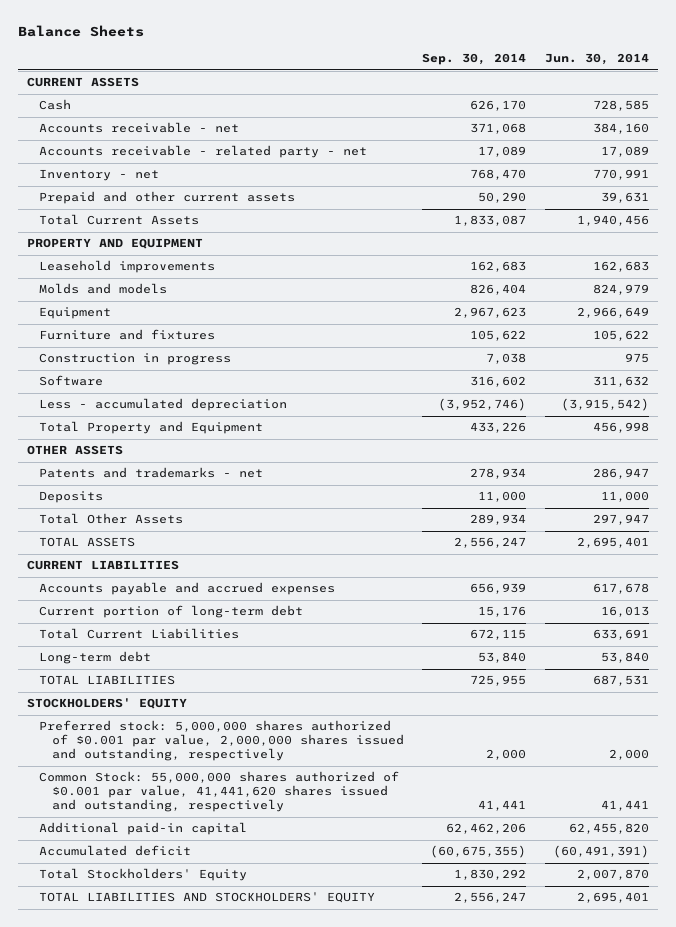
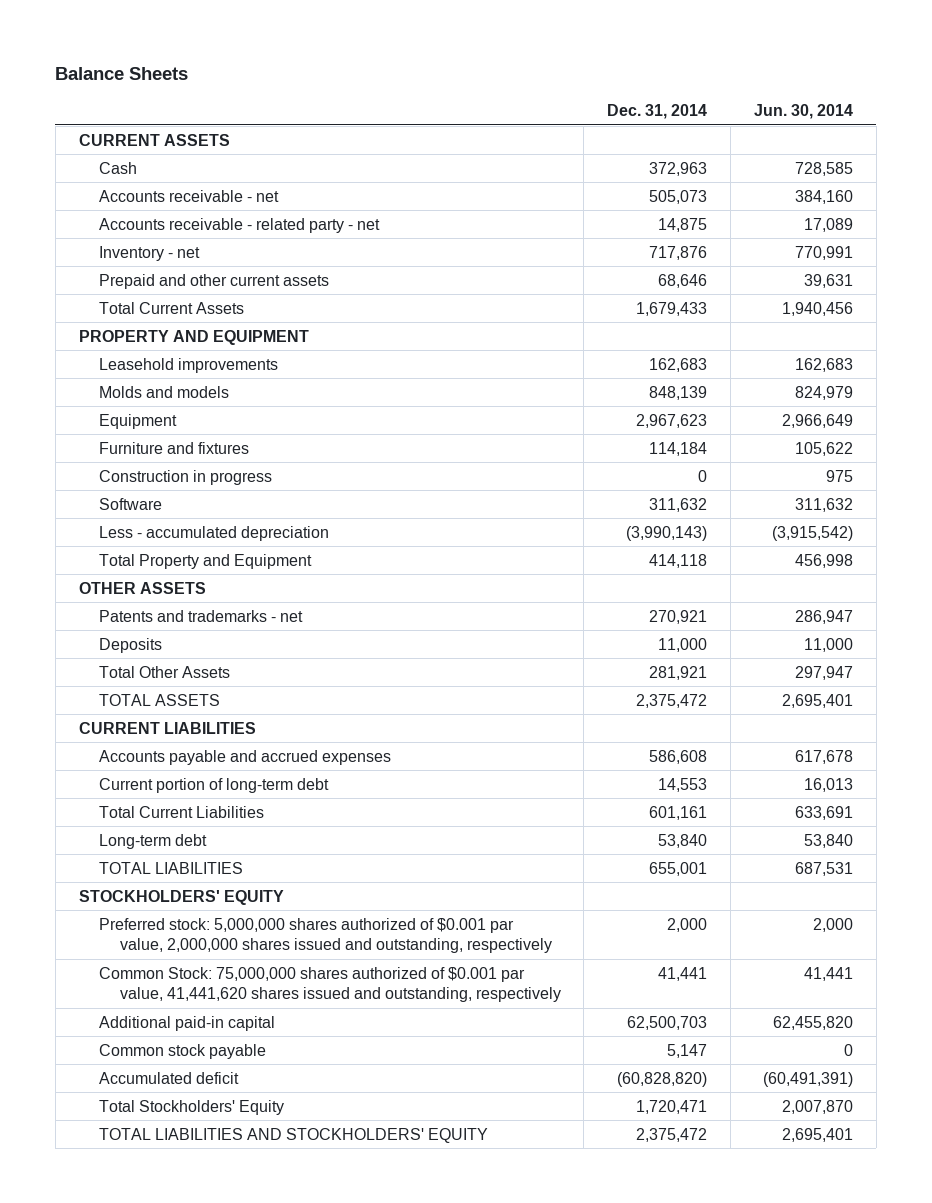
- | Sep. 30, 2014 | Jun. 30, 2014
+ | Dec. 31, 2014 | Jun. 30, 2014
- Common Stock: 55,000,000 shares authorized of $0.001 par value, 41,441,620 shares issued and outstanding, respectively | 41,441 | 41,441
+ Common Stock: 75,000,000 shares authorized of $0.001 par value, 41,441,620 shares issued and outstanding, respectively | 41,441 | 41,441
+ Common stock payable | 5,147 | 0

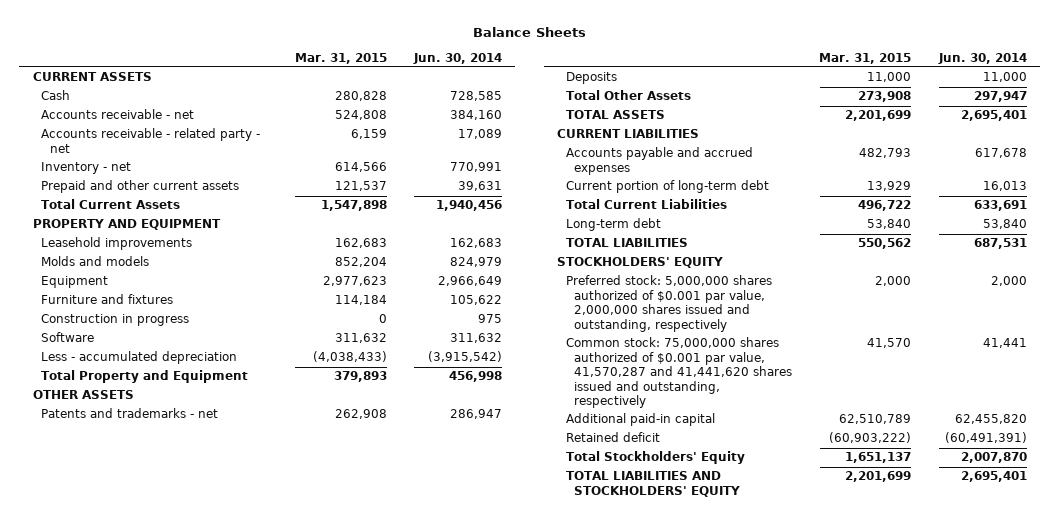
- | Dec. 31, 2014 | Jun. 30, 2014
+ | Mar. 31, 2015 | Jun. 30, 2014
- Common Stock: 75,000,000 shares authorized of $0.001 par value, 41,441,620 shares issued and outstanding, respectively | 41,441 | 41,441
+ Common stock: 75,000,000 shares authorized of $0.001 par value, 41,570,287 and 41,441,620 shares issued and outstanding, respectively | 41,570 | 41,441
- Common stock payable | 5,147 | 0
- Accumulated deficit | (60,828,820) | (60,491,391)
+ Retained deficit | (60,903,222) | (60,491,391)

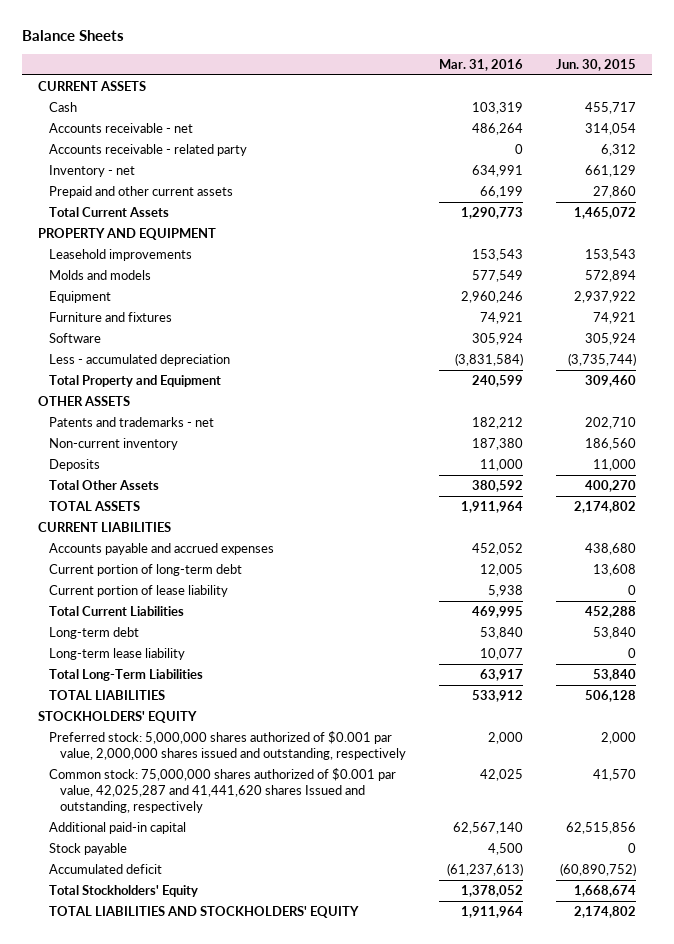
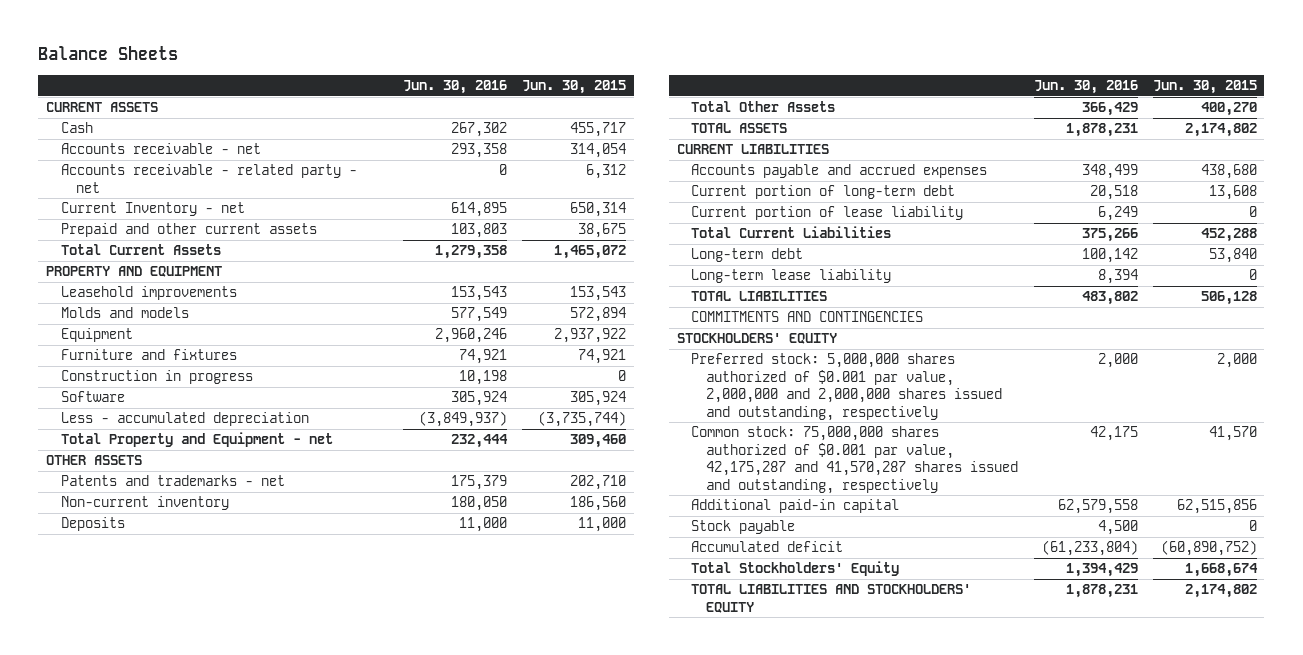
- | Mar. 31, 2016 | Jun. 30, 2015
+ | Jun. 30, 2016 | Jun. 30, 2015
- Accounts receivable - related party | 0 | 6,312
- Inventory - net | 634,991 | 661,129
- Prepaid and other current assets | 66,199 | 27,860
+ Accounts receivable - related party - net | 0 | 6,312
+ Current Inventory - net | 614,895 | 650,314
+ Prepaid and other current assets | 103,803 | 38,675
+ Construction in progress | 10,198 | 0
- Total Property and Equipment | 240,599 | 309,460
+ Total Property and Equipment - net | 232,444 | 309,460
- Total Long-Term Liabilities | 63,917 | 53,840
+ COMMITMENTS AND CONTINGENCIES
- Preferred stock: 5,000,000 shares authorized of $0.001 par value, 2,000,000 shares issued and outstanding, respectively | 2,000 | 2,000
- Common stock: 75,000,000 shares authorized of $0.001 par value, 42,025,287 and 41,441,620 shares Issued and outstanding, respectively | 42,025 | 41,570
+ Preferred stock: 5,000,000 shares authorized of $0.001 par value, 2,000,000 and 2,000,000 shares issued and outstanding, respectively | 2,000 | 2,000
+ Common stock: 75,000,000 shares authorized of $0.001 par value, 42,175,287 and 41,570,287 shares issued and outstanding, respectively | 42,175 | 41,570

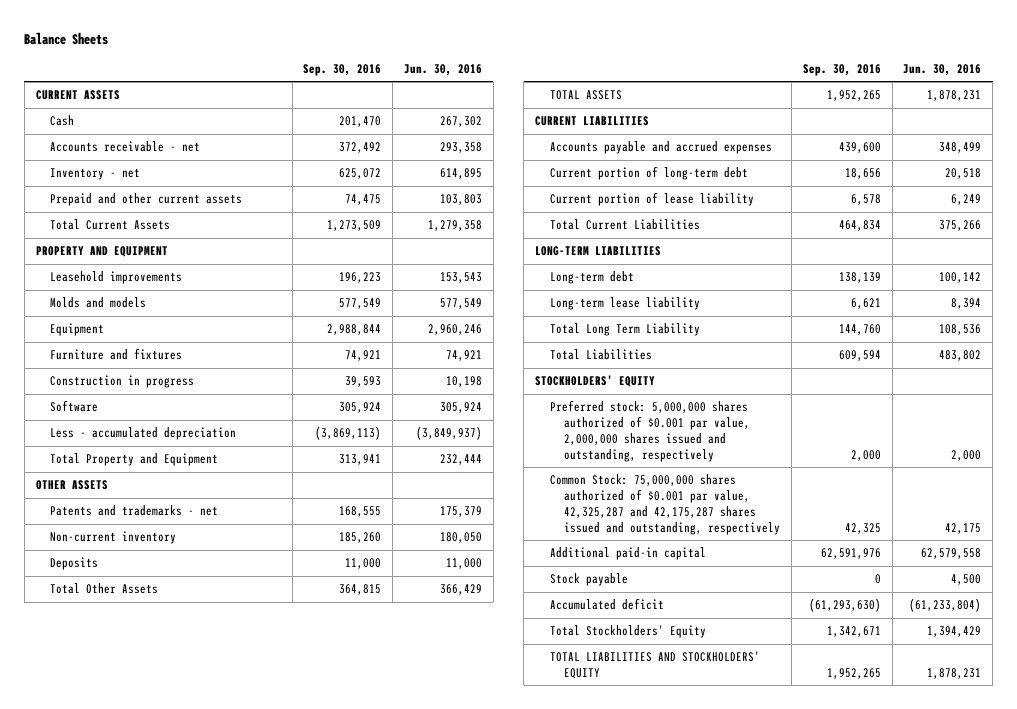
- | Jun. 30, 2016 | Jun. 30, 2015
+ | Sep. 30, 2016 | Jun. 30, 2016
- Accounts receivable - related party - net | 0 | 6,312
- Current Inventory - net | 614,895 | 650,314
+ Inventory - net | 625,072 | 614,895
- Total Property and Equipment - net | 232,444 | 309,460
+ Total Property and Equipment | 313,941 | 232,444
+ LONG-TERM LIABILITIES
- TOTAL LIABILITIES | 483,802 | 506,128
- COMMITMENTS AND CONTINGENCIES
+ Total Long Term Liability | 144,760 | 108,536
+ Total Liabilities | 609,594 | 483,802
- Preferred stock: 5,000,000 shares authorized of $0.001 par value, 2,000,000 and 2,000,000 shares issued and outstanding, respectively | 2,000 | 2,000
- Common stock: 75,000,000 shares authorized of $0.001 par value, 42,175,287 and 41,570,287 shares issued and outstanding, respectively | 42,175 | 41,570
+ Preferred stock: 5,000,000 shares authorized of $0.001 par value, 2,000,000 shares issued and outstanding, respectively | 2,000 | 2,000
+ Common Stock: 75,000,000 shares authorized of $0.001 par value, 42,325,287 and 42,175,287 shares issued and outstanding, respectively | 42,325 | 42,175

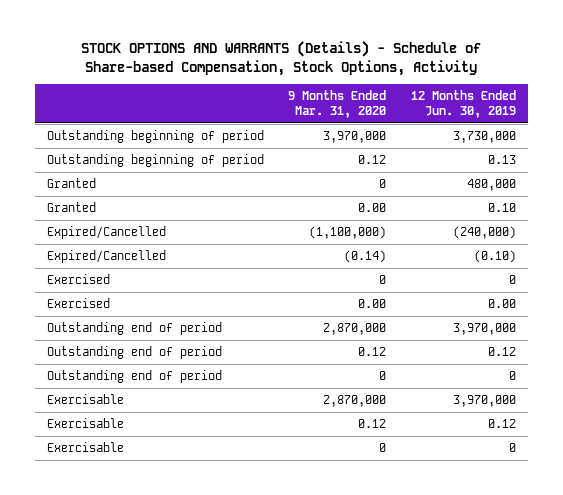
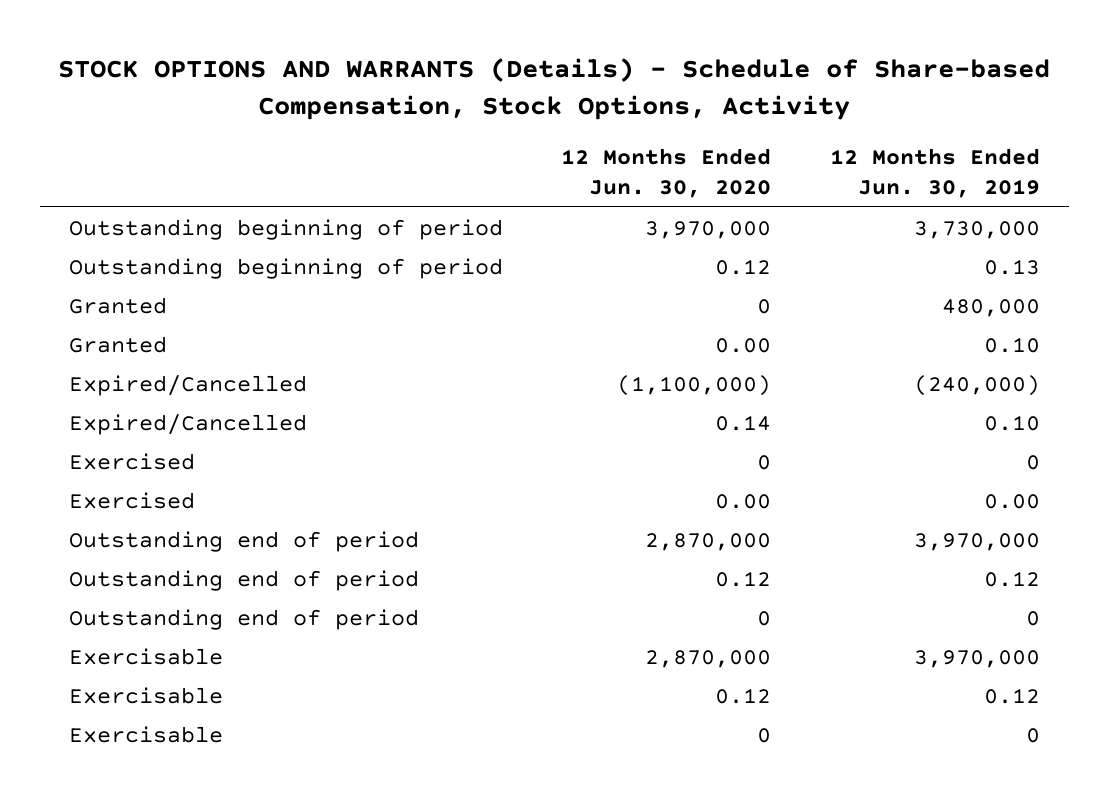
- | 9 Months Ended Mar. 31, 2020 | 12 Months Ended Jun. 30, 2019
+ | 12 Months Ended Jun. 30, 2020 | 12 Months Ended Jun. 30, 2019
- Expired/Cancelled | (0.14) | (0.10)
+ Expired/Cancelled | 0.14 | 0.10

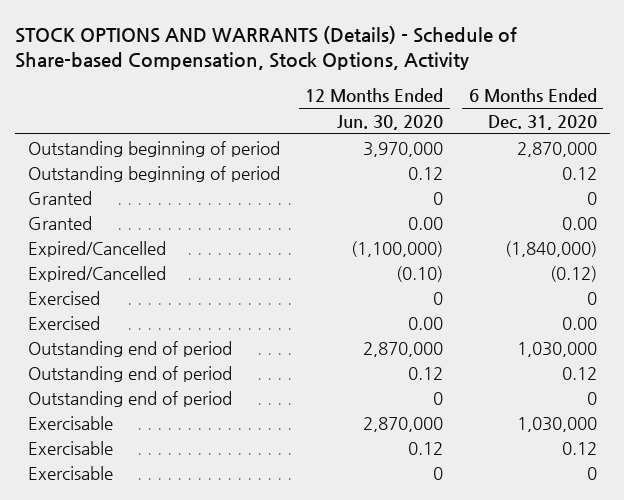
- | 12 Months Ended Jun. 30, 2020 | 12 Months Ended Jun. 30, 2019
+ | 12 Months Ended Jun. 30, 2020 | 6 Months Ended Dec. 31, 2020
- Expired/Cancelled | 0.14 | 0.10
+ Expired/Cancelled | (0.10) | (0.12)

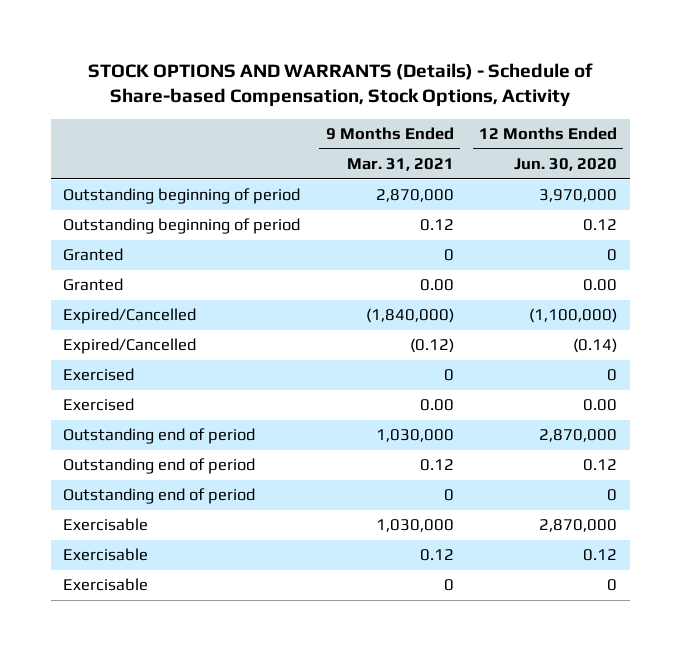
- | 12 Months Ended Jun. 30, 2020 | 6 Months Ended Dec. 31, 2020
+ | 9 Months Ended Mar. 31, 2021 | 12 Months Ended Jun. 30, 2020
- Expired/Cancelled | (0.10) | (0.12)
+ Expired/Cancelled | (0.12) | (0.14)

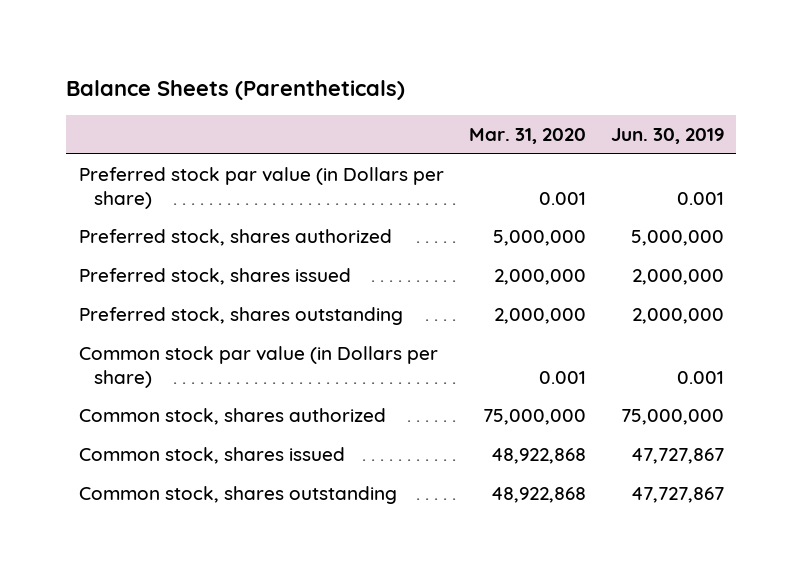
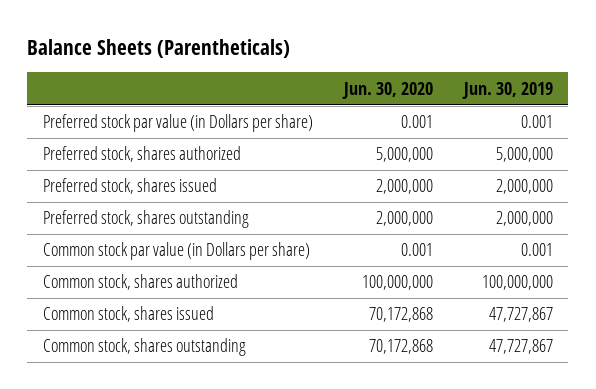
- | Mar. 31, 2020 | Jun. 30, 2019
+ | Jun. 30, 2020 | Jun. 30, 2019
- Common stock, shares authorized | 75,000,000 | 75,000,000
+ Common stock, shares authorized | 100,000,000 | 100,000,000

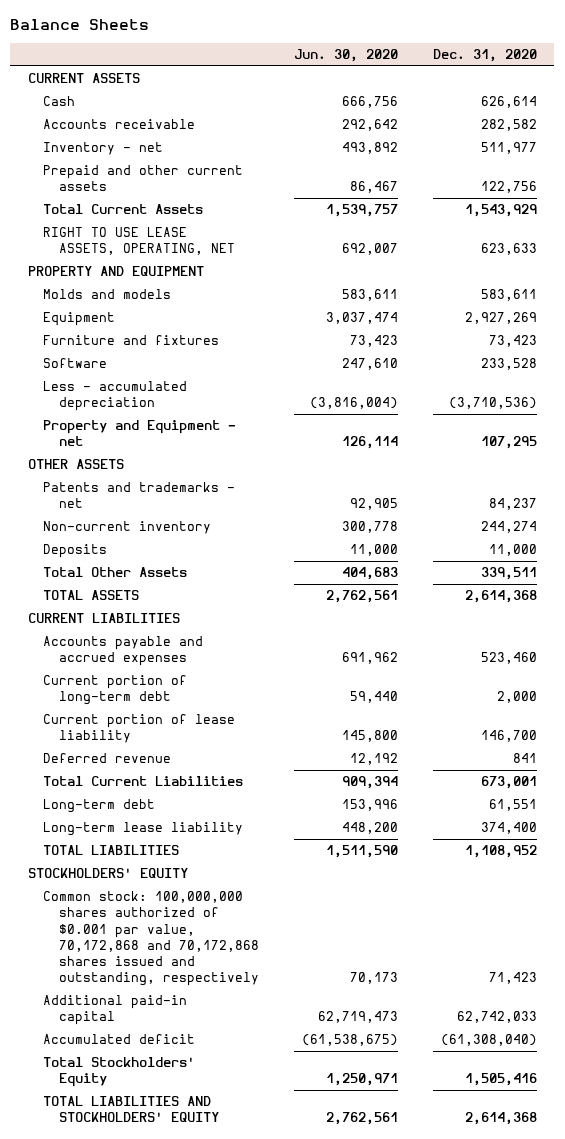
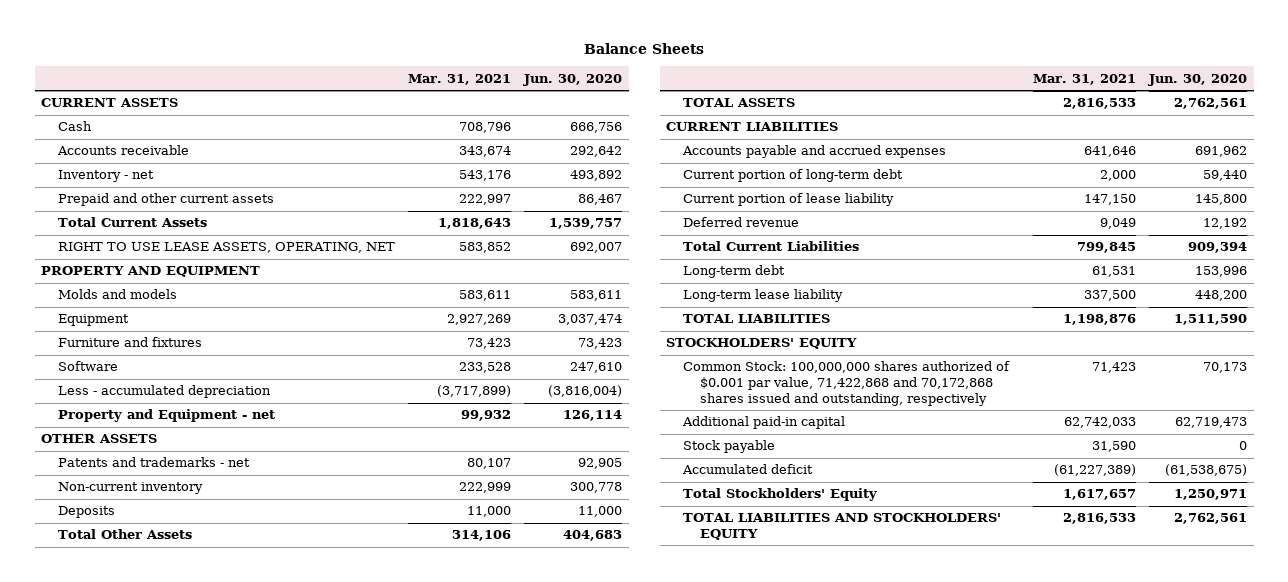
- | Jun. 30, 2020 | Dec. 31, 2020
+ | Mar. 31, 2021 | Jun. 30, 2020
- Common stock: 100,000,000 shares authorized of $0.001 par value, 70,172,868 and 70,172,868 shares issued and outstanding, respectively | 70,173 | 71,423
+ Common Stock: 100,000,000 shares authorized of $0.001 par value, 71,422,868 and 70,172,868 shares issued and outstanding, respectively | 71,423 | 70,173
+ Stock payable | 31,590 | 0

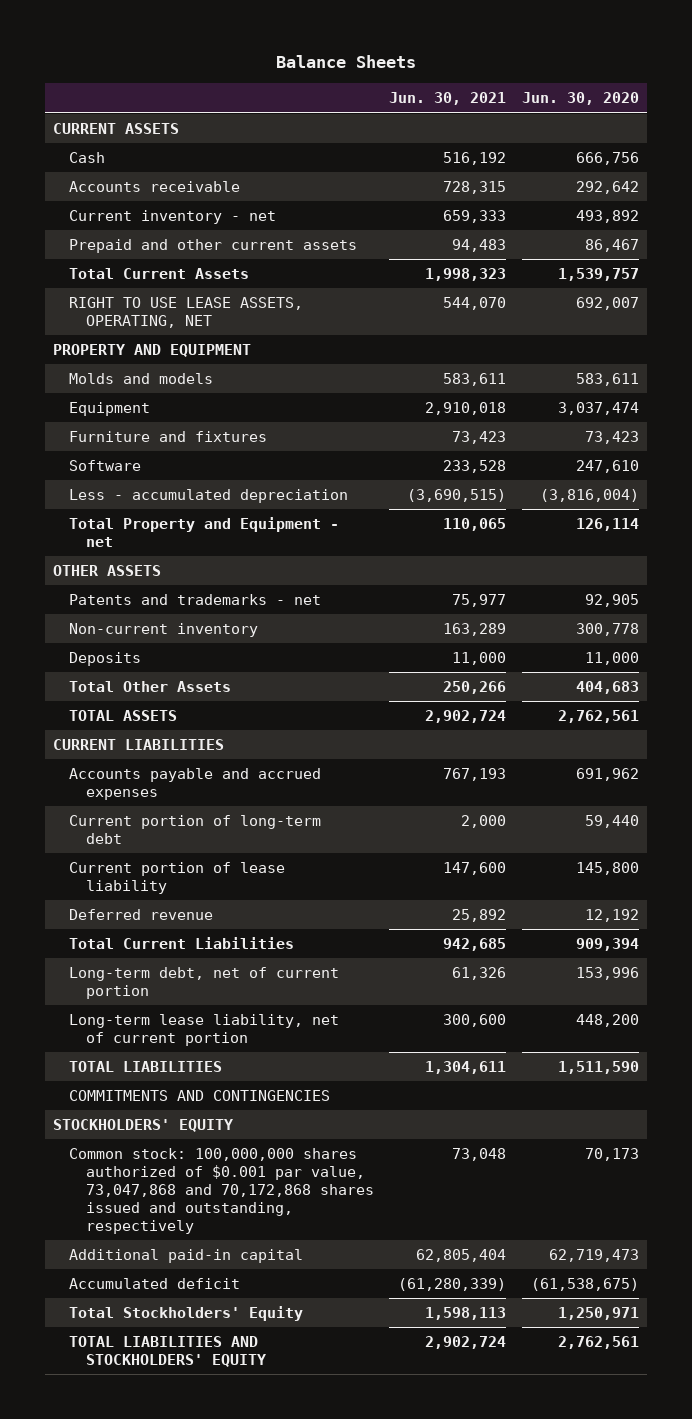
- | Mar. 31, 2021 | Jun. 30, 2020
+ | Jun. 30, 2021 | Jun. 30, 2020
- Inventory - net | 543,176 | 493,892
+ Current inventory - net | 659,333 | 493,892
- Property and Equipment - net | 99,932 | 126,114
+ Total Property and Equipment - net | 110,065 | 126,114
- Long-term debt | 61,531 | 153,996
- Long-term lease liability | 337,500 | 448,200
+ Long-term debt, net of current portion | 61,326 | 153,996
+ Long-term lease liability, net of current portion | 300,600 | 448,200
+ COMMITMENTS AND CONTINGENCIES
- Common Stock: 100,000,000 shares authorized of $0.001 par value, 71,422,868 and 70,172,868 shares issued and outstanding, respectively | 71,423 | 70,173
+ Common stock: 100,000,000 shares authorized of $0.001 par value, 73,047,868 and 70,172,868 shares issued and outstanding, respectively | 73,048 | 70,173
- Stock payable | 31,590 | 0

